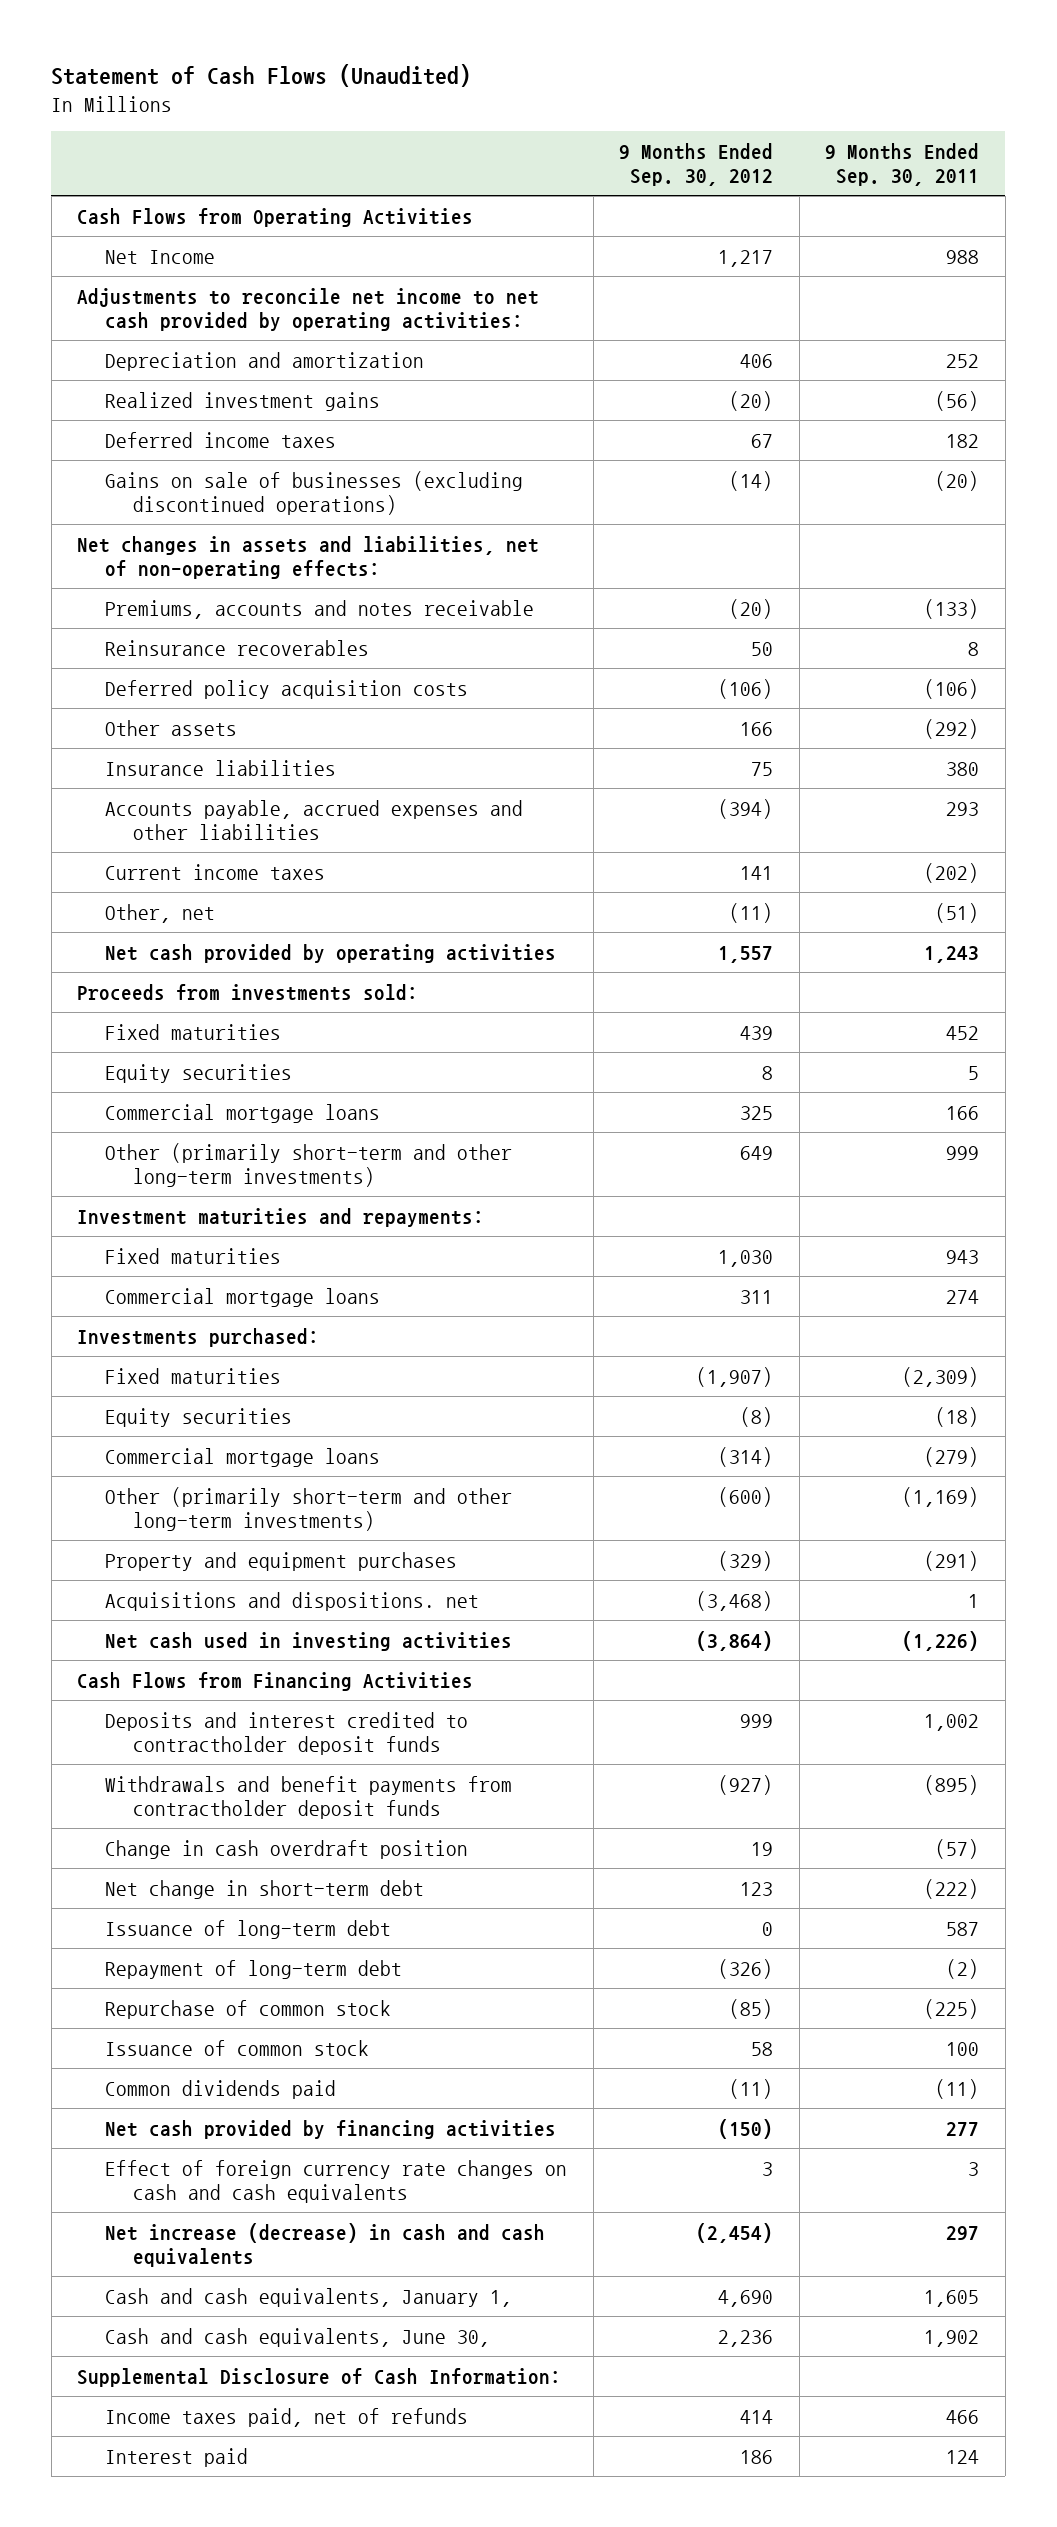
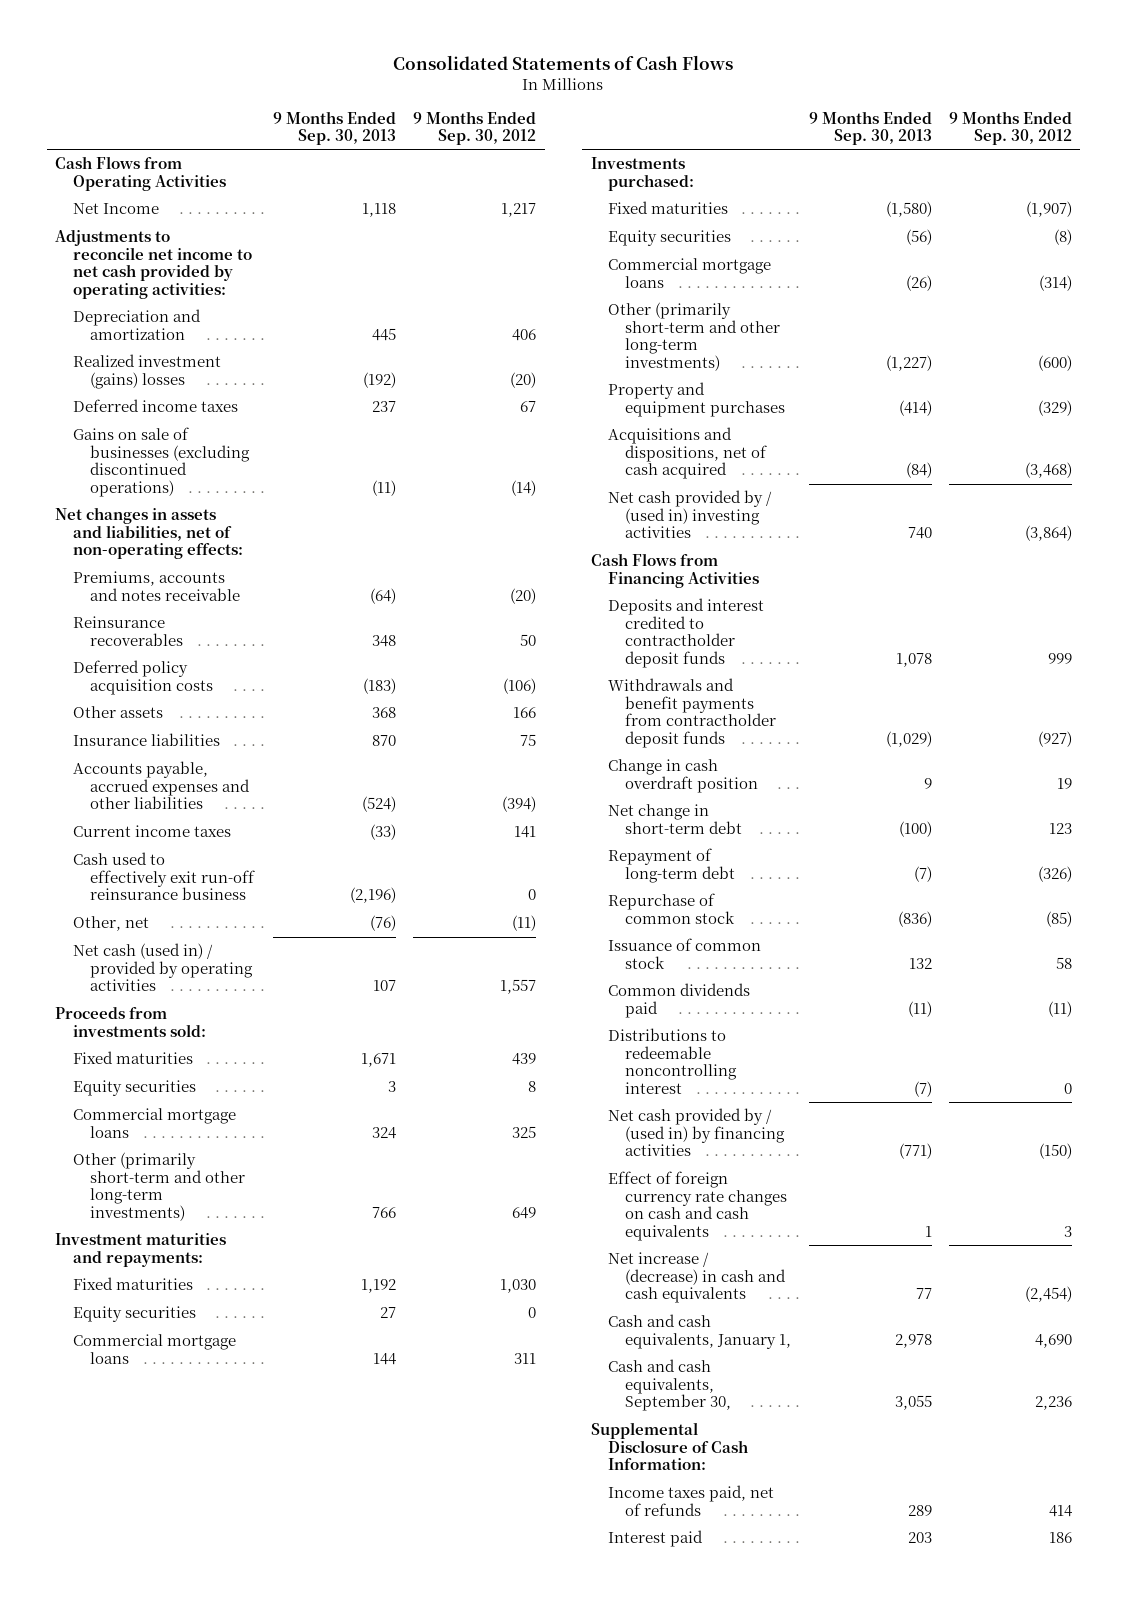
- Statement of Cash Flows (Unaudited)
+ Consolidated Statements of Cash Flows
- | 9 Months Ended Sep. 30, 2012 | 9 Months Ended Sep. 30, 2011
+ | 9 Months Ended Sep. 30, 2013 | 9 Months Ended Sep. 30, 2012
- Realized investment gains | (20) | (56)
+ Realized investment (gains) losses | (192) | (20)
+ Cash used to effectively exit run-off reinsurance business | (2,196) | 0
- Net cash provided by operating activities | 1,557 | 1,243
+ Net cash (used in) / provided by operating activities | 107 | 1,557
+ Equity securities | 27 | 0
- Acquisitions and dispositions. net | (3,468) | 1
- Net cash used in investing activities | (3,864) | (1,226)
+ Acquisitions and dispositions, net of cash acquired | (84) | (3,468)
+ Net cash provided by / (used in) investing activities | 740 | (3,864)
- Issuance of long-term debt | 0 | 587
- Net cash provided by financing activities | (150) | 277
+ Distributions to redeemable noncontrolling interest | (7) | 0
+ Net cash provided by / (used in) by financing activities | (771) | (150)
- Net increase (decrease) in cash and cash equivalents | (2,454) | 297
+ Net increase / (decrease) in cash and cash equivalents | 77 | (2,454)
- Cash and cash equivalents, June 30, | 2,236 | 1,902
+ Cash and cash equivalents, September 30, | 3,055 | 2,236

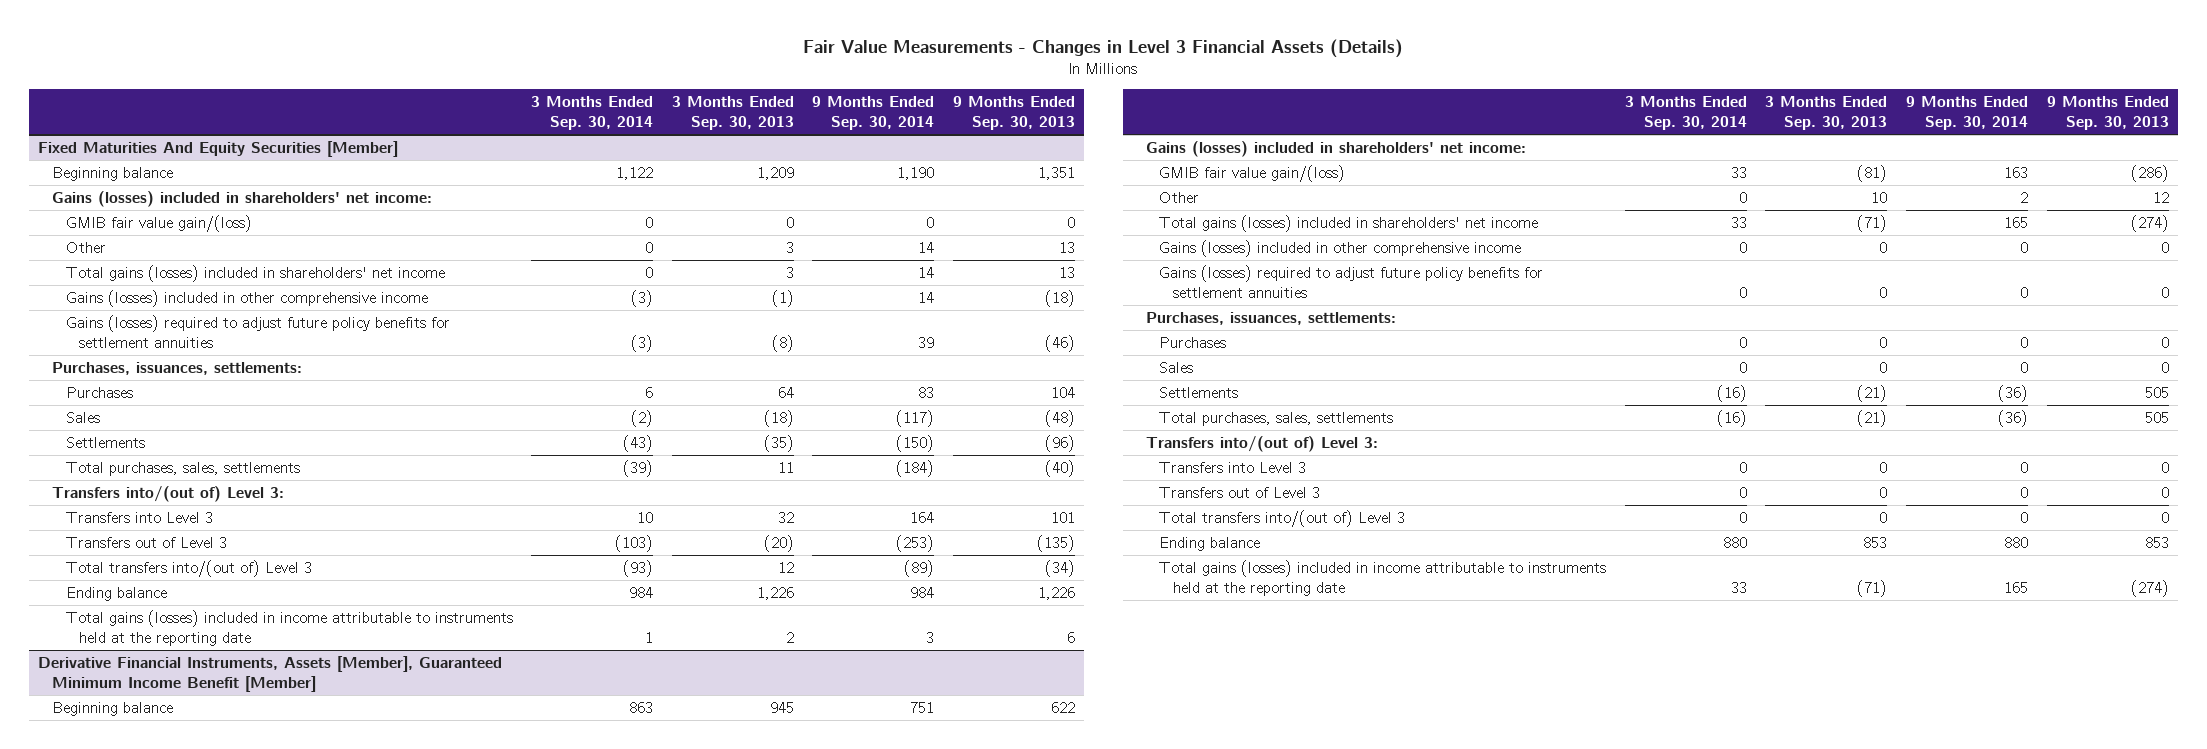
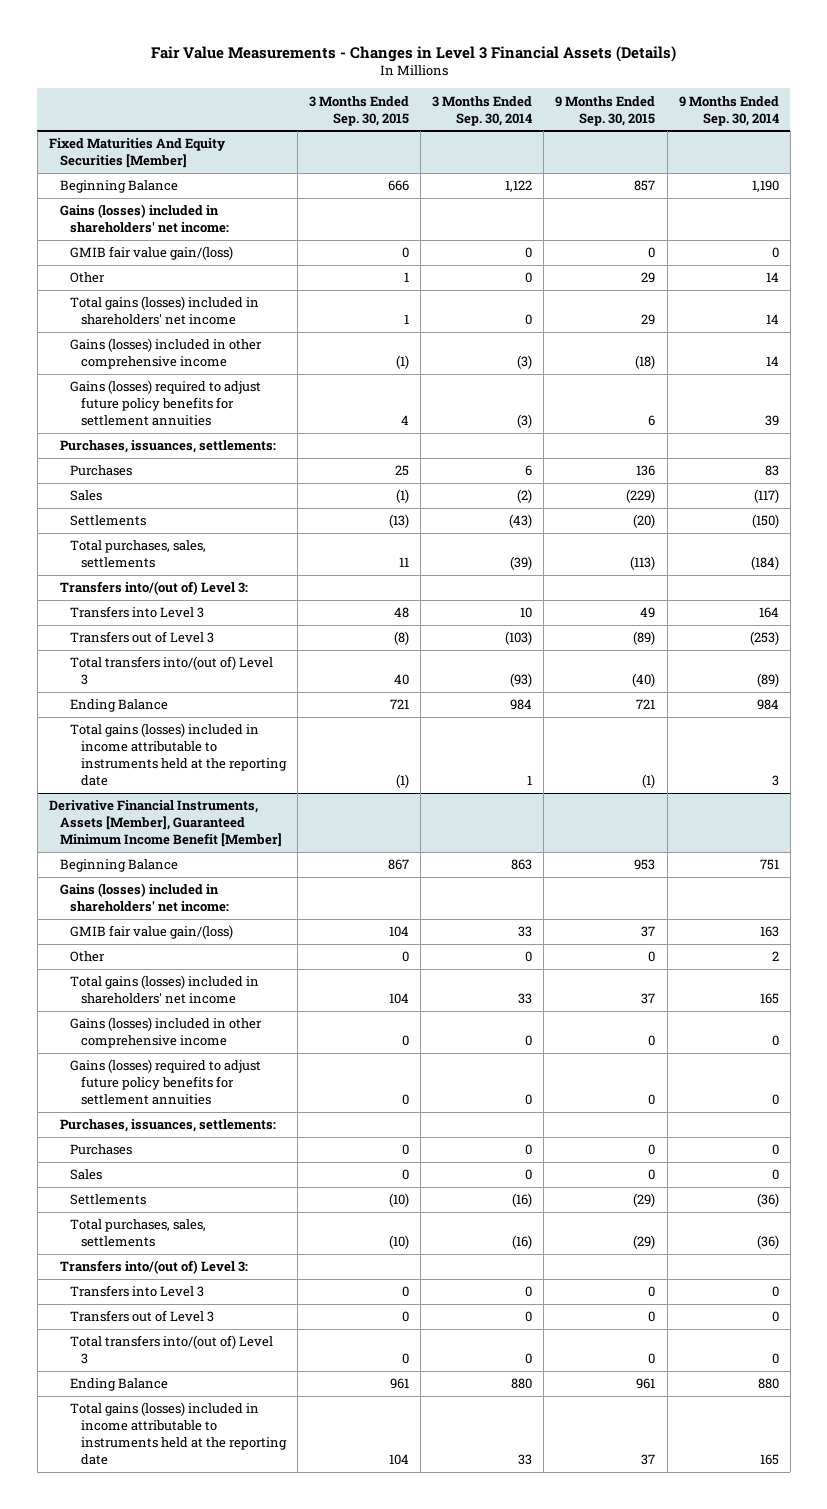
- | 3 Months Ended Sep. 30, 2014 | 3 Months Ended Sep. 30, 2013 | 9 Months Ended Sep. 30, 2014 | 9 Months Ended Sep. 30, 2013
+ | 3 Months Ended Sep. 30, 2015 | 3 Months Ended Sep. 30, 2014 | 9 Months Ended Sep. 30, 2015 | 9 Months Ended Sep. 30, 2014
@ Fixed Maturities And Equity Securities [Member]
- Beginning balance | 1,122 | 1,209 | 1,190 | 1,351
+ Beginning Balance | 666 | 1,122 | 857 | 1,190
- Ending balance | 984 | 1,226 | 984 | 1,226
+ Ending Balance | 721 | 984 | 721 | 984
@ Derivative Financial Instruments, Assets [Member], Guaranteed Minimum Income Benefit [Member]
- Beginning balance | 863 | 945 | 751 | 622
+ Beginning Balance | 867 | 863 | 953 | 751
- Ending balance | 880 | 853 | 880 | 853
+ Ending Balance | 961 | 880 | 961 | 880

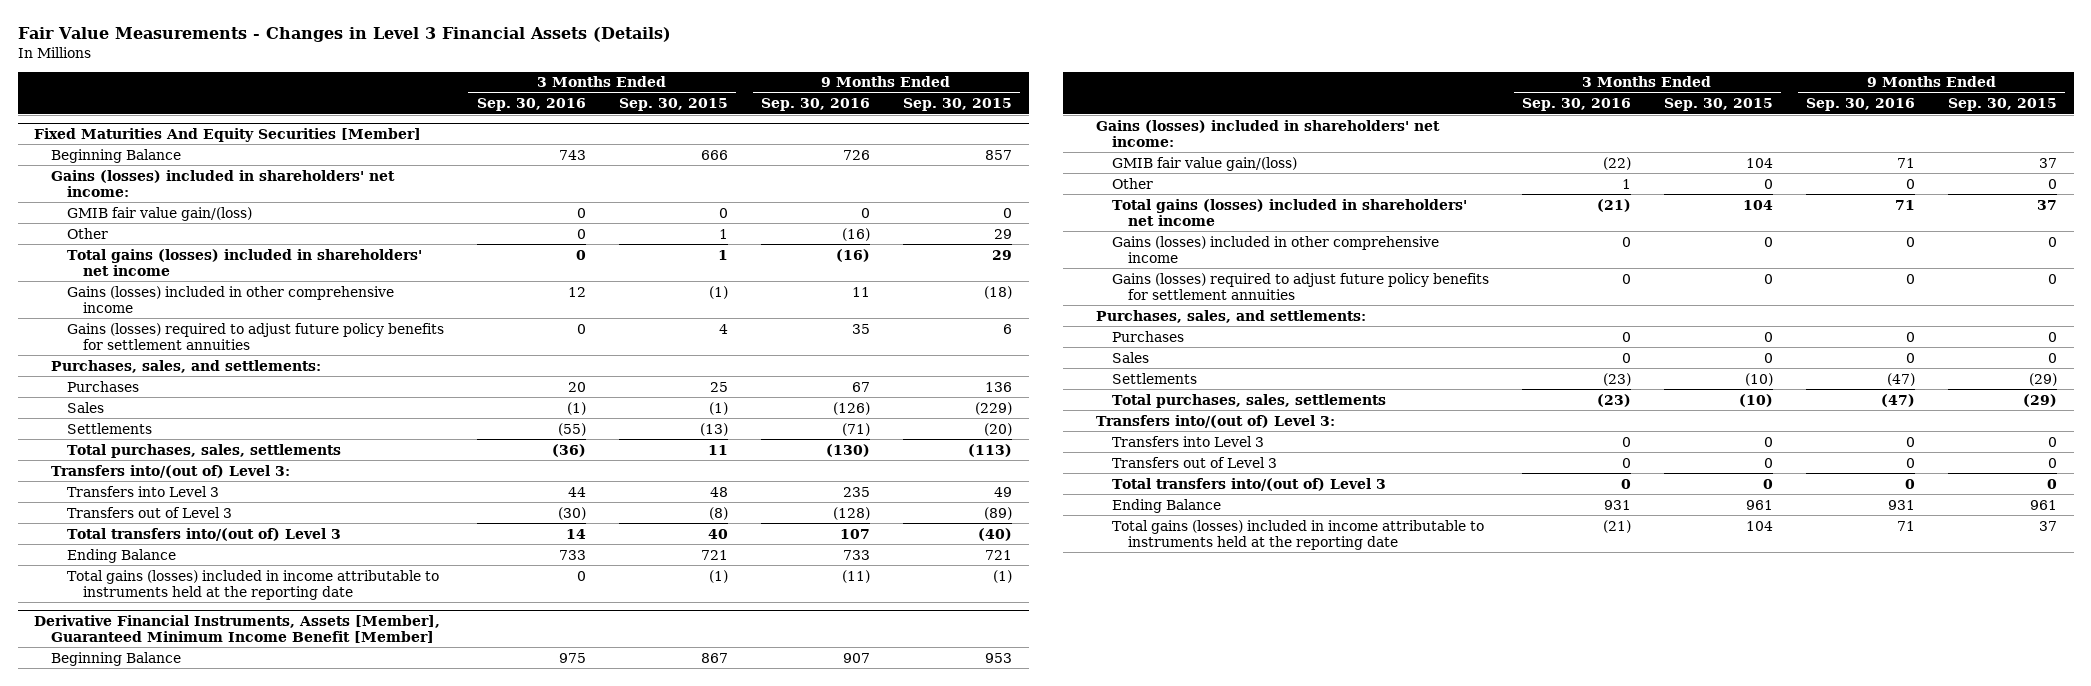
- | 3 Months Ended Sep. 30, 2015 | 3 Months Ended Sep. 30, 2014 | 9 Months Ended Sep. 30, 2015 | 9 Months Ended Sep. 30, 2014
+ | 3 Months Ended Sep. 30, 2016 | 3 Months Ended Sep. 30, 2015 | 9 Months Ended Sep. 30, 2016 | 9 Months Ended Sep. 30, 2015
@ Fixed Maturities And Equity Securities [Member]
- Purchases, issuances, settlements:
+ Purchases, sales, and settlements:
@ Derivative Financial Instruments, Assets [Member], Guaranteed Minimum Income Benefit [Member]
- Purchases, issuances, settlements:
+ Purchases, sales, and settlements:

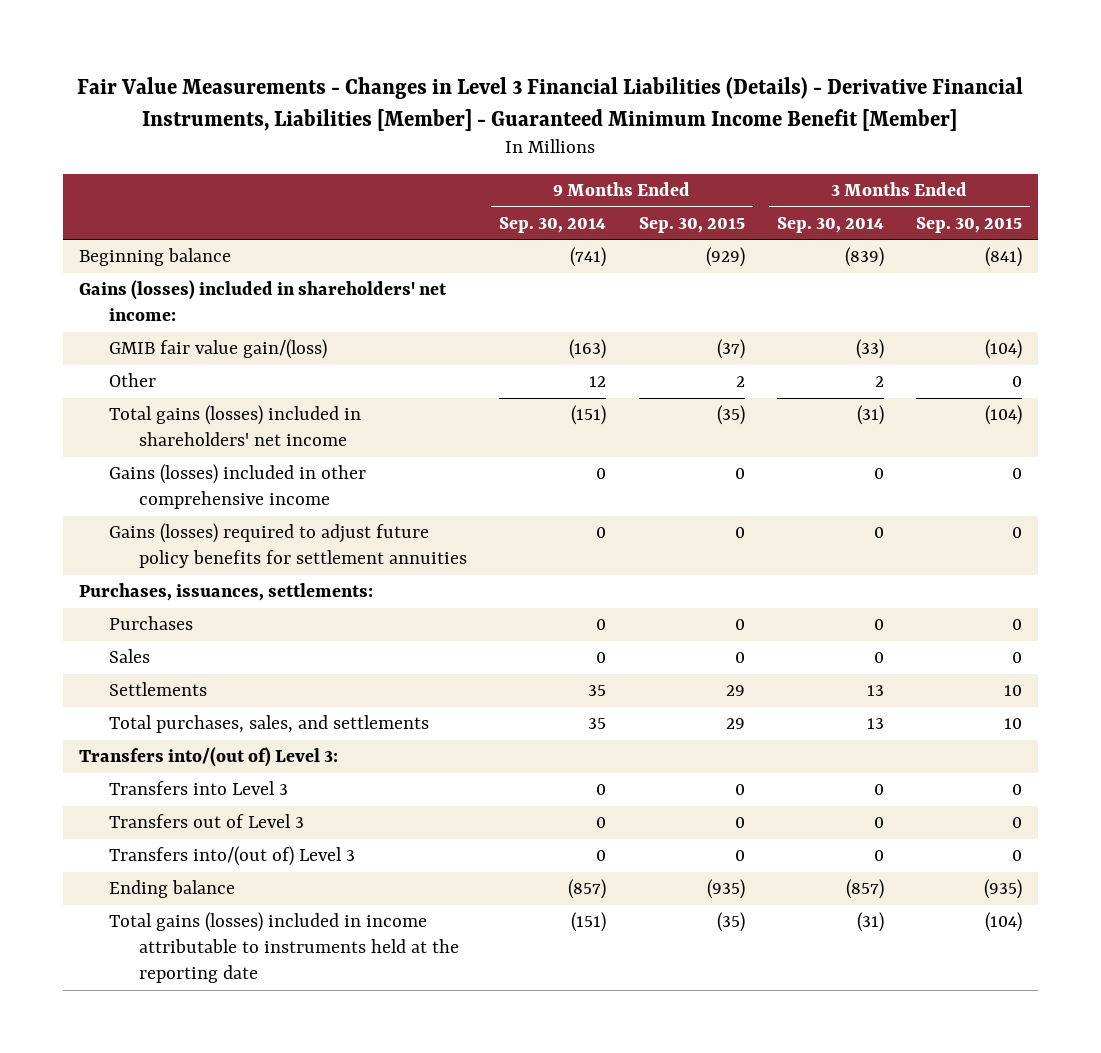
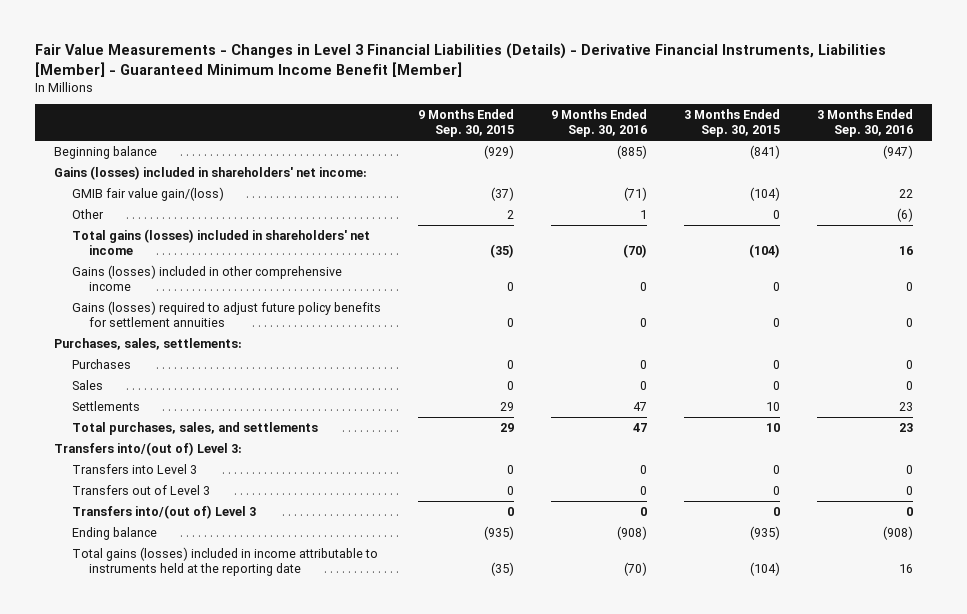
- | 9 Months Ended Sep. 30, 2014 | 9 Months Ended Sep. 30, 2015 | 3 Months Ended Sep. 30, 2014 | 3 Months Ended Sep. 30, 2015
+ | 9 Months Ended Sep. 30, 2015 | 9 Months Ended Sep. 30, 2016 | 3 Months Ended Sep. 30, 2015 | 3 Months Ended Sep. 30, 2016
- Purchases, issuances, settlements:
+ Purchases, sales, settlements:

